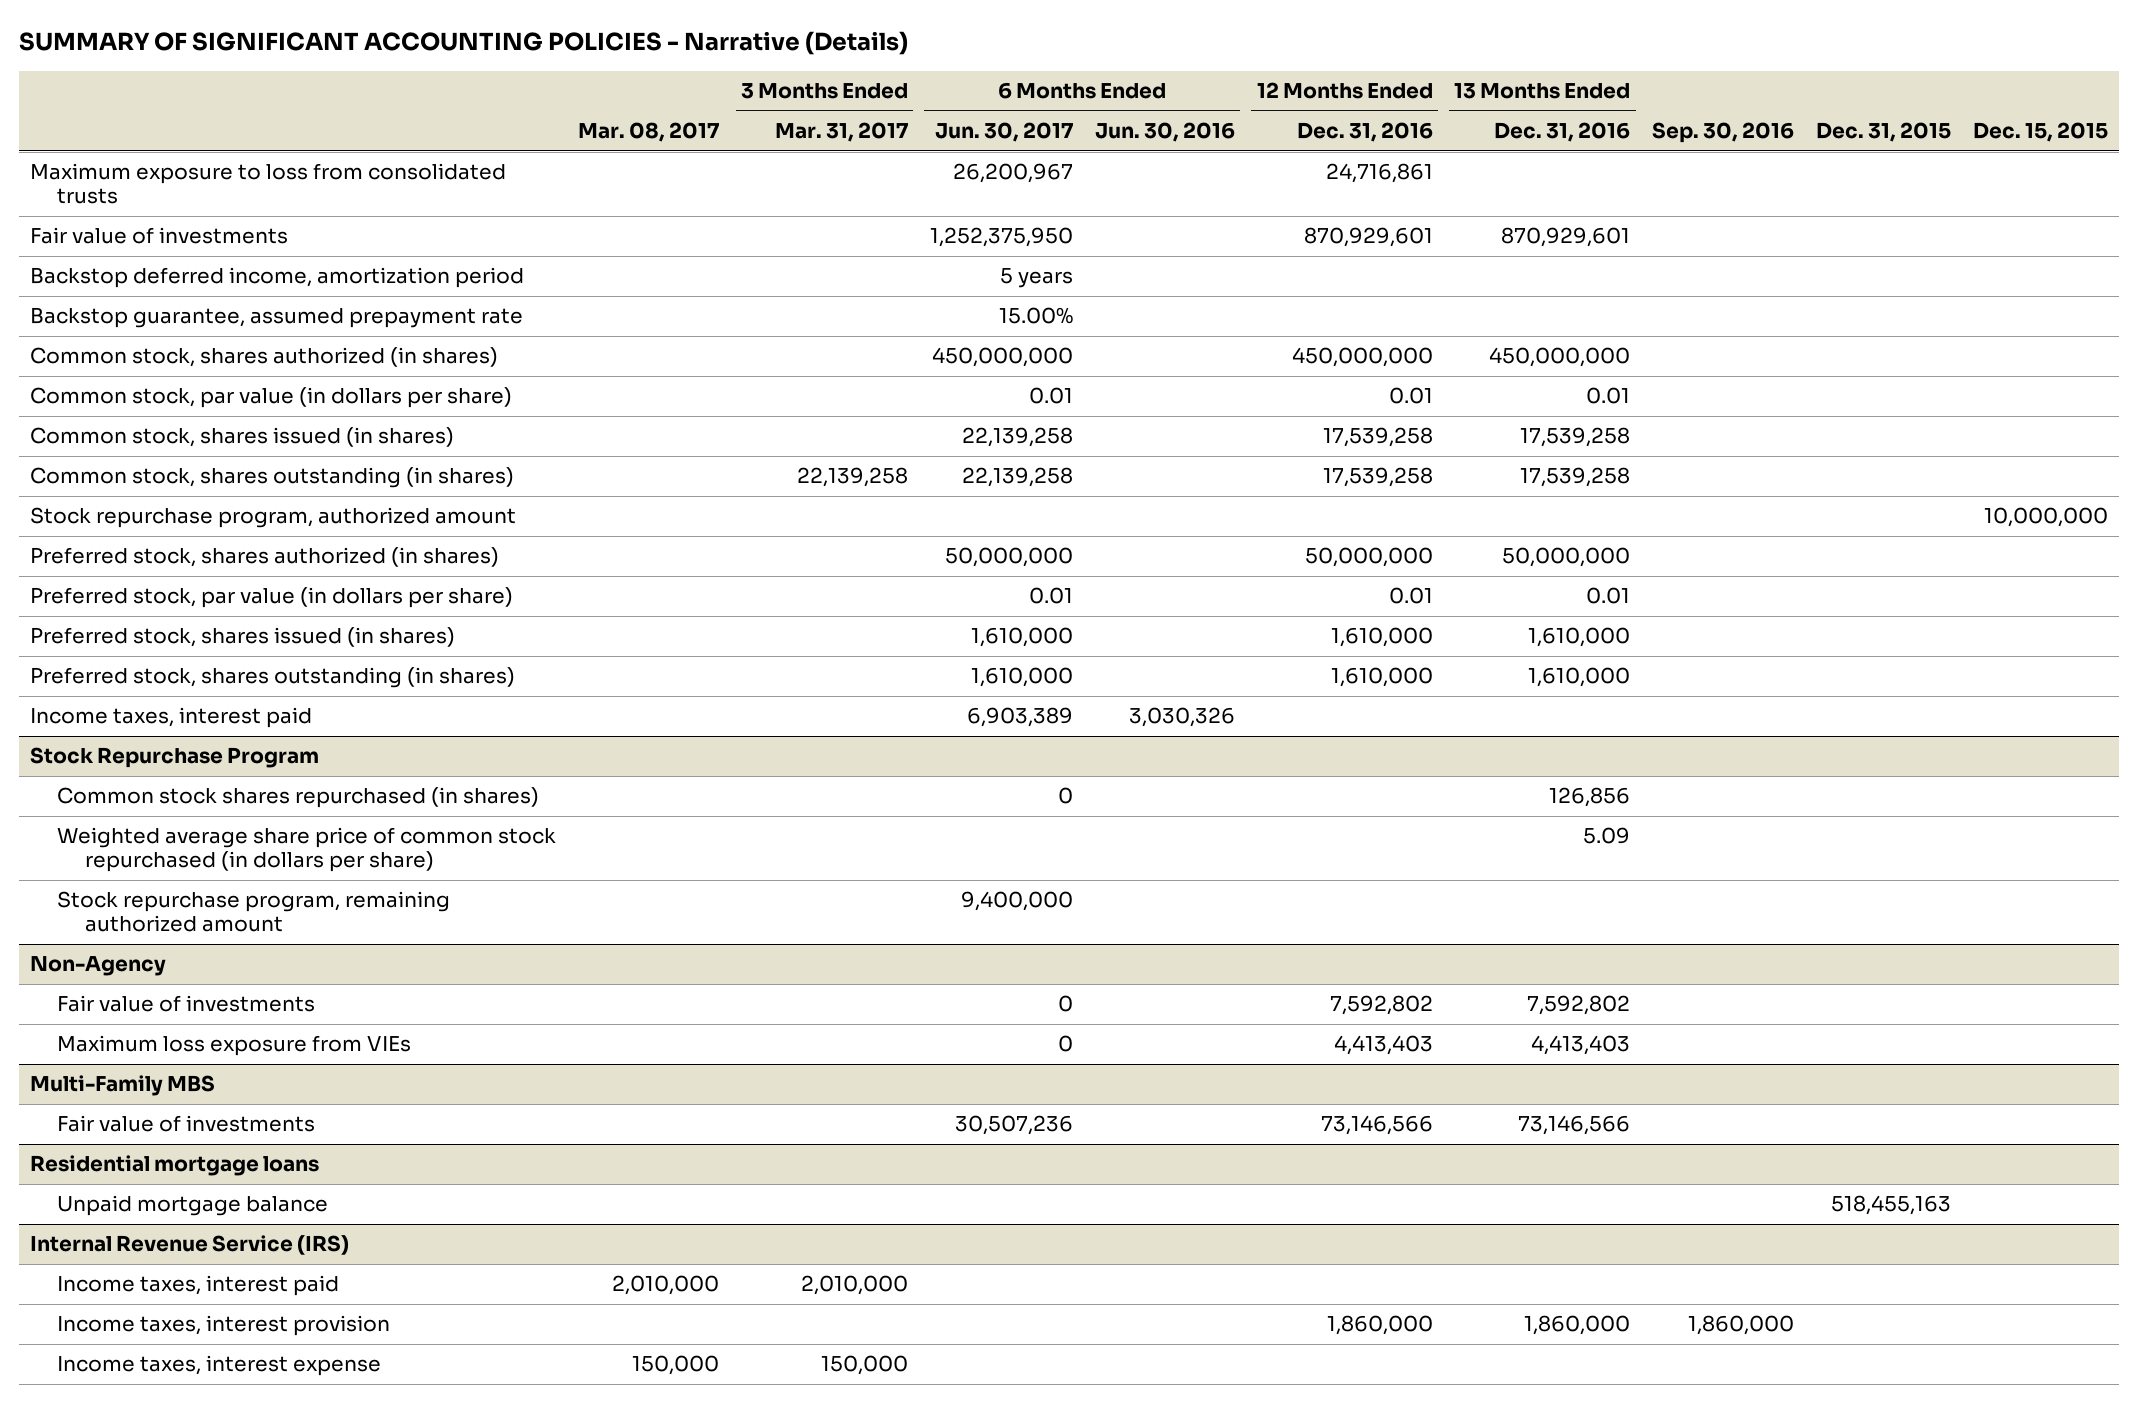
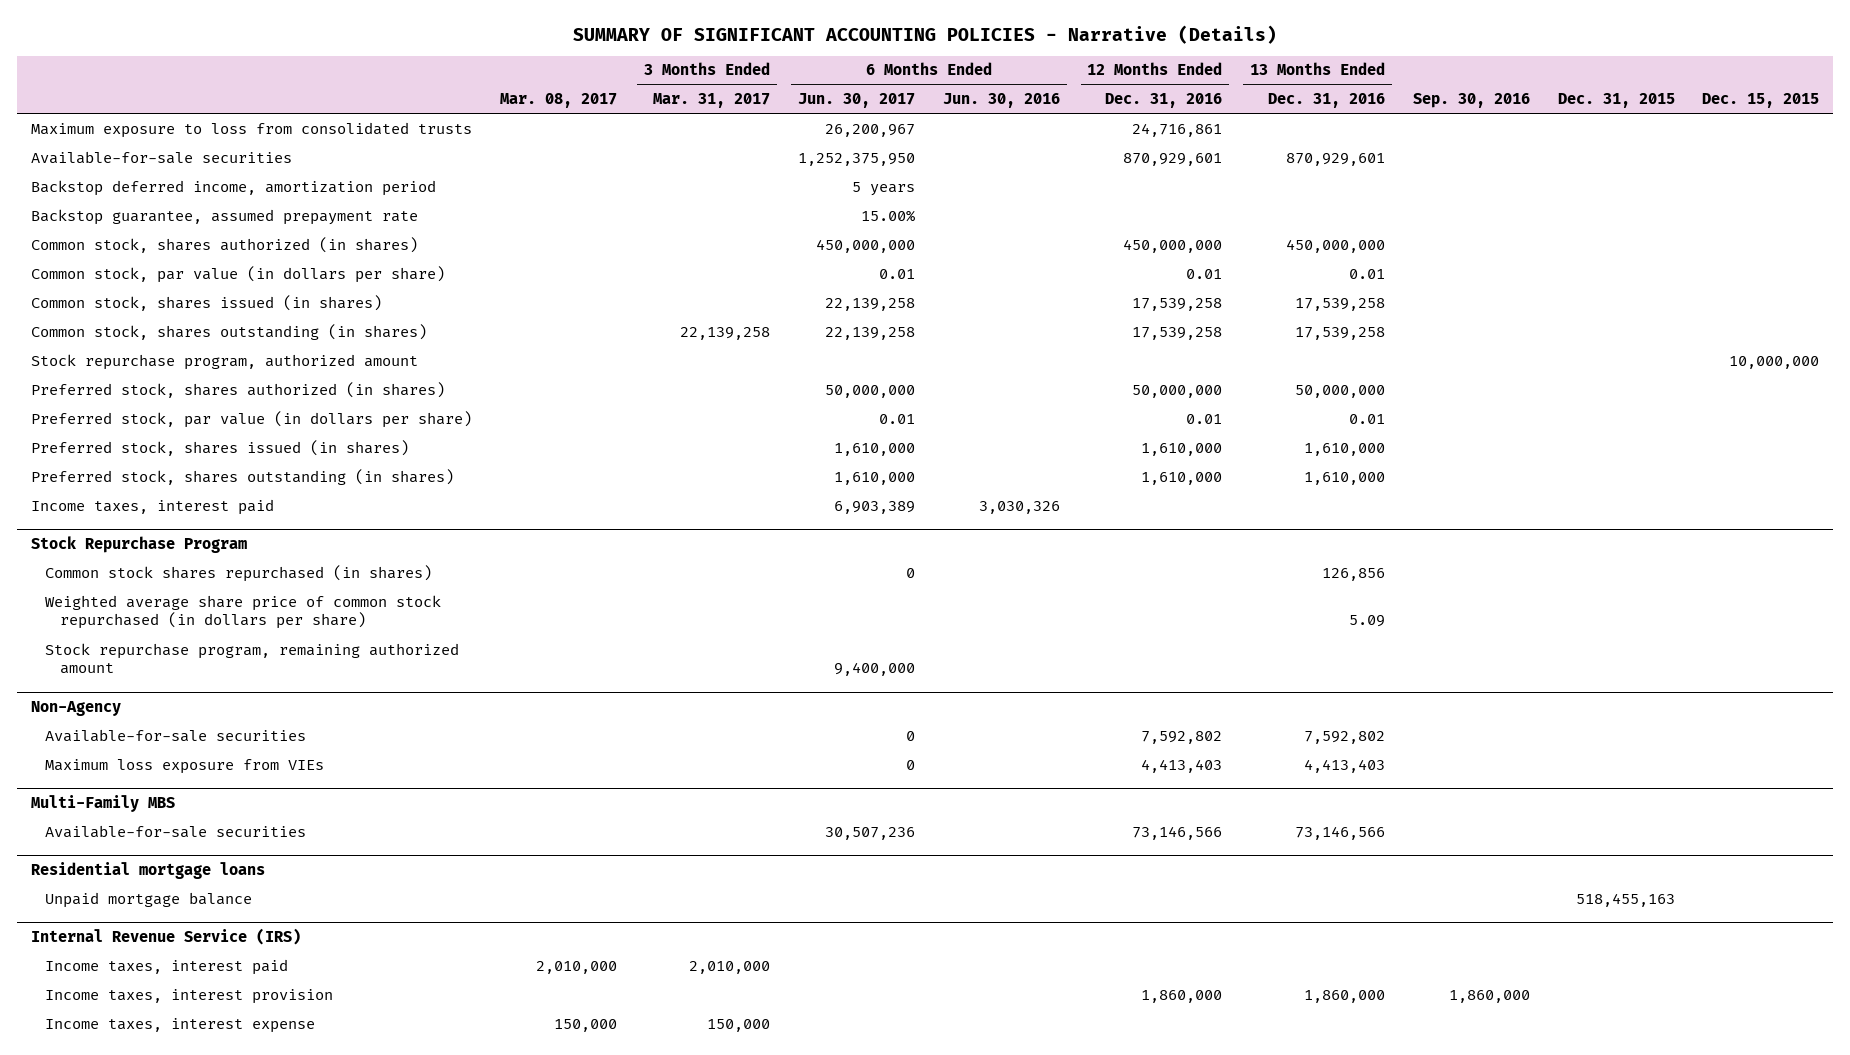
- Fair value of investments | | | 1,252,375,950 | | 870,929,601 | 870,929,601 | | |
+ Available-for-sale securities | | | 1,252,375,950 | | 870,929,601 | 870,929,601 | | |
@ Non-Agency
- Fair value of investments | | | 0 | | 7,592,802 | 7,592,802 | | |
+ Available-for-sale securities | | | 0 | | 7,592,802 | 7,592,802 | | |
@ Multi-Family MBS
- Fair value of investments | | | 30,507,236 | | 73,146,566 | 73,146,566 | | |
+ Available-for-sale securities | | | 30,507,236 | | 73,146,566 | 73,146,566 | | |

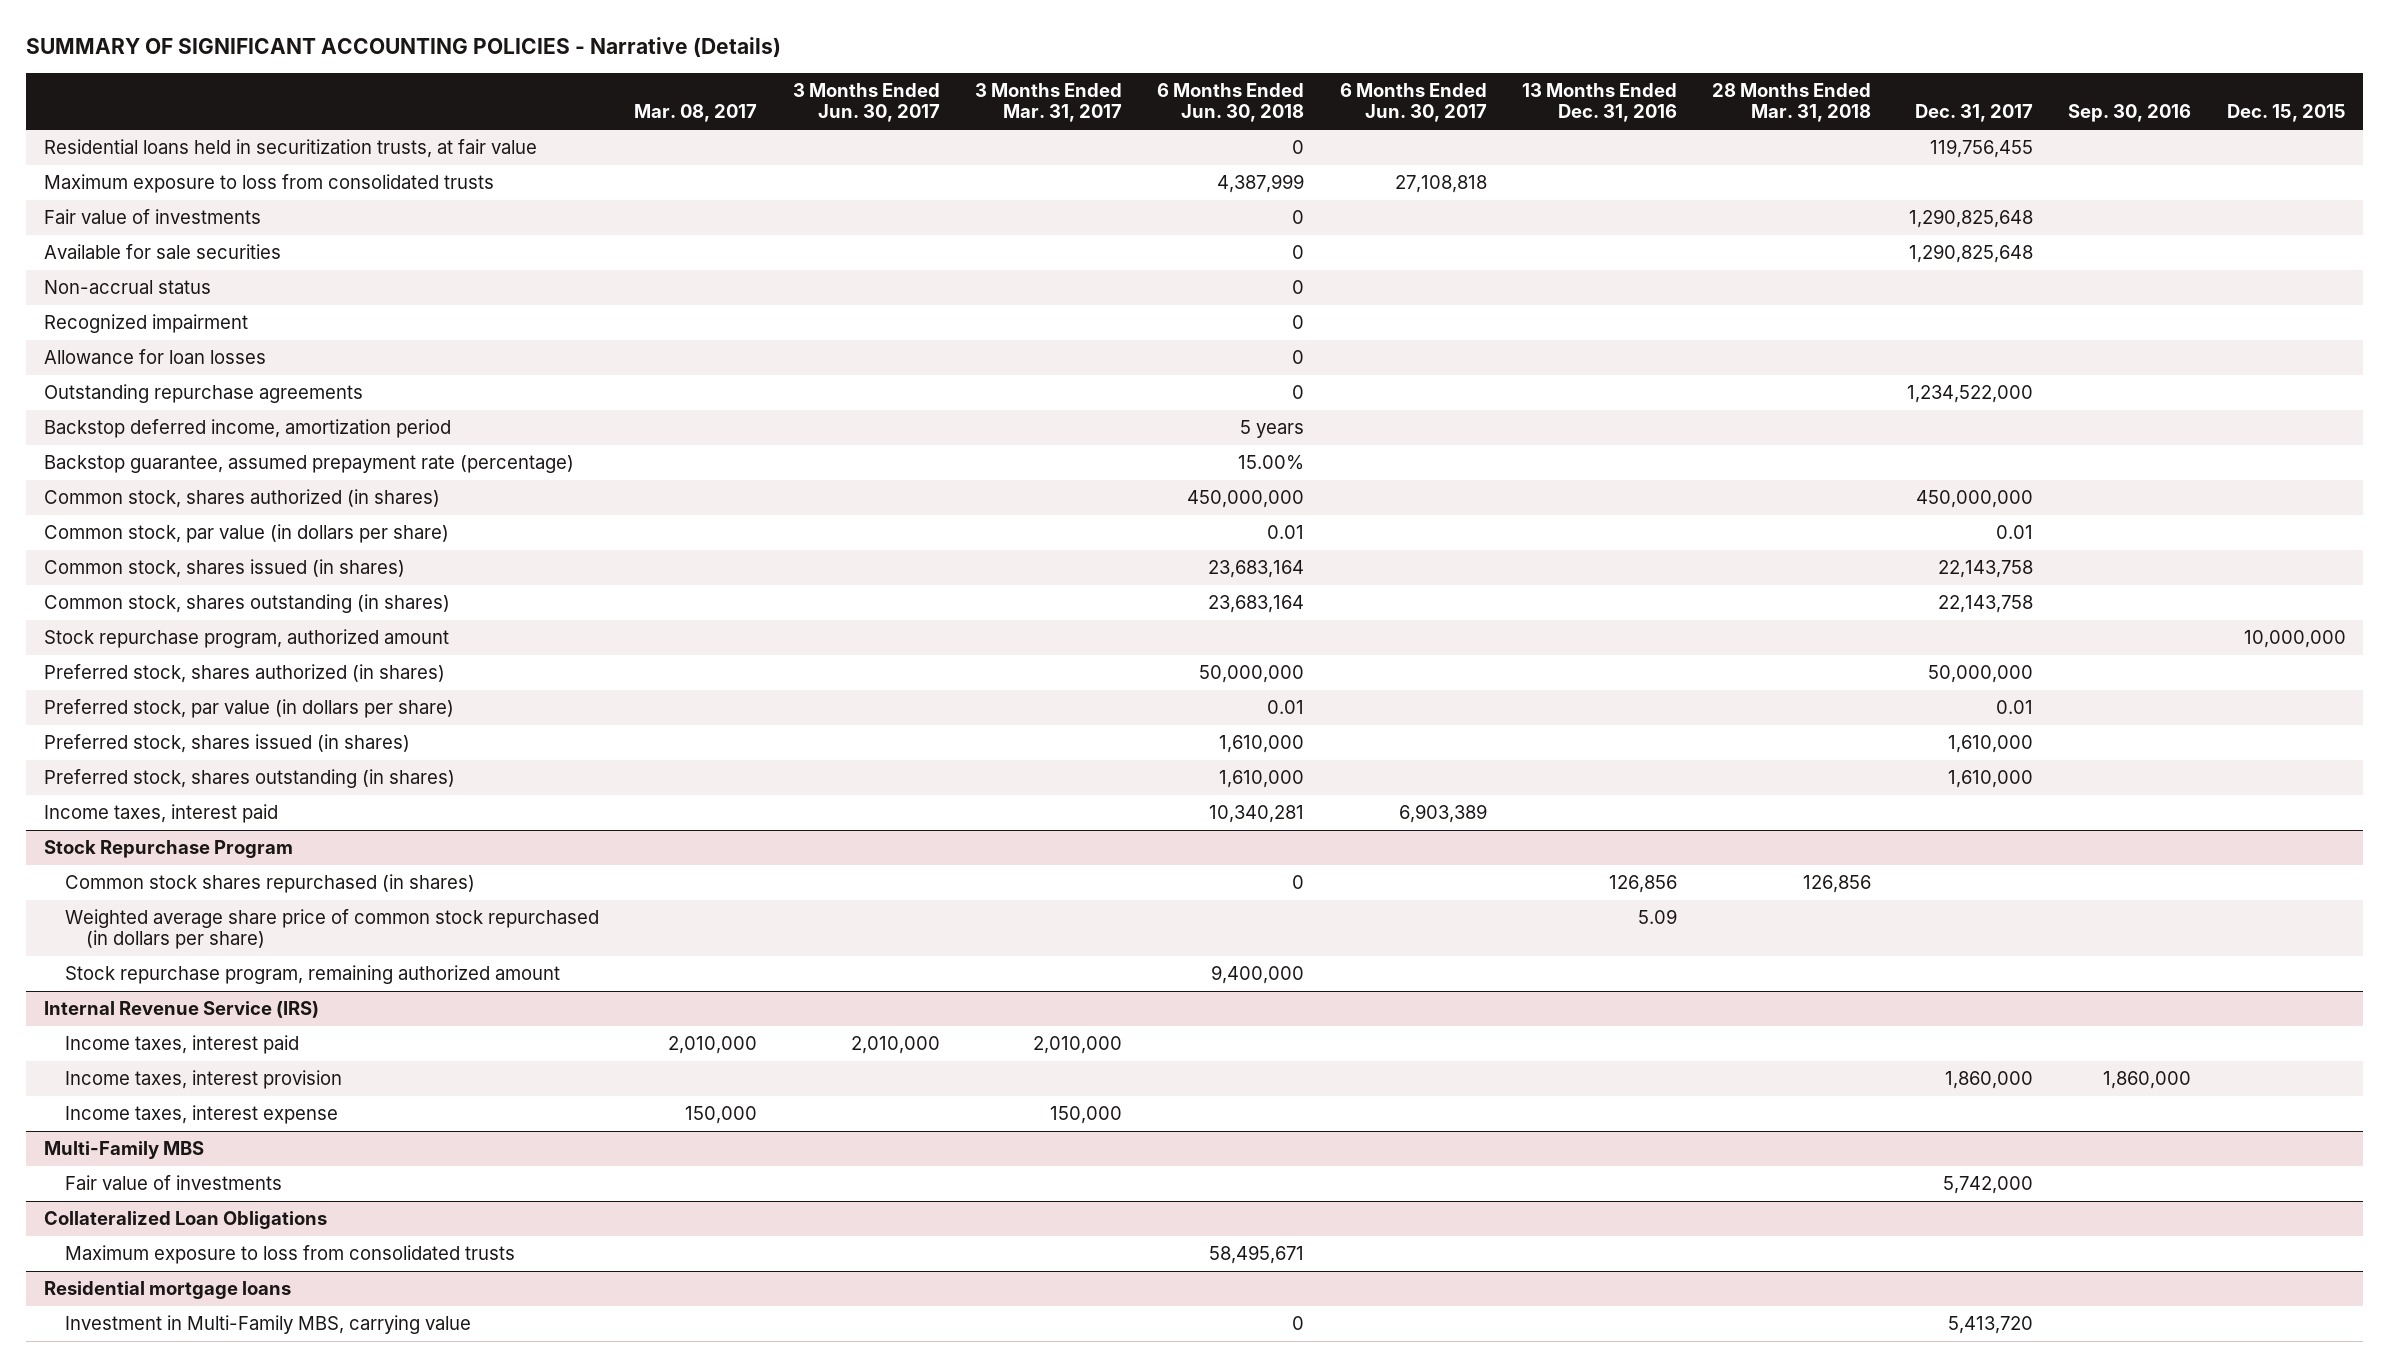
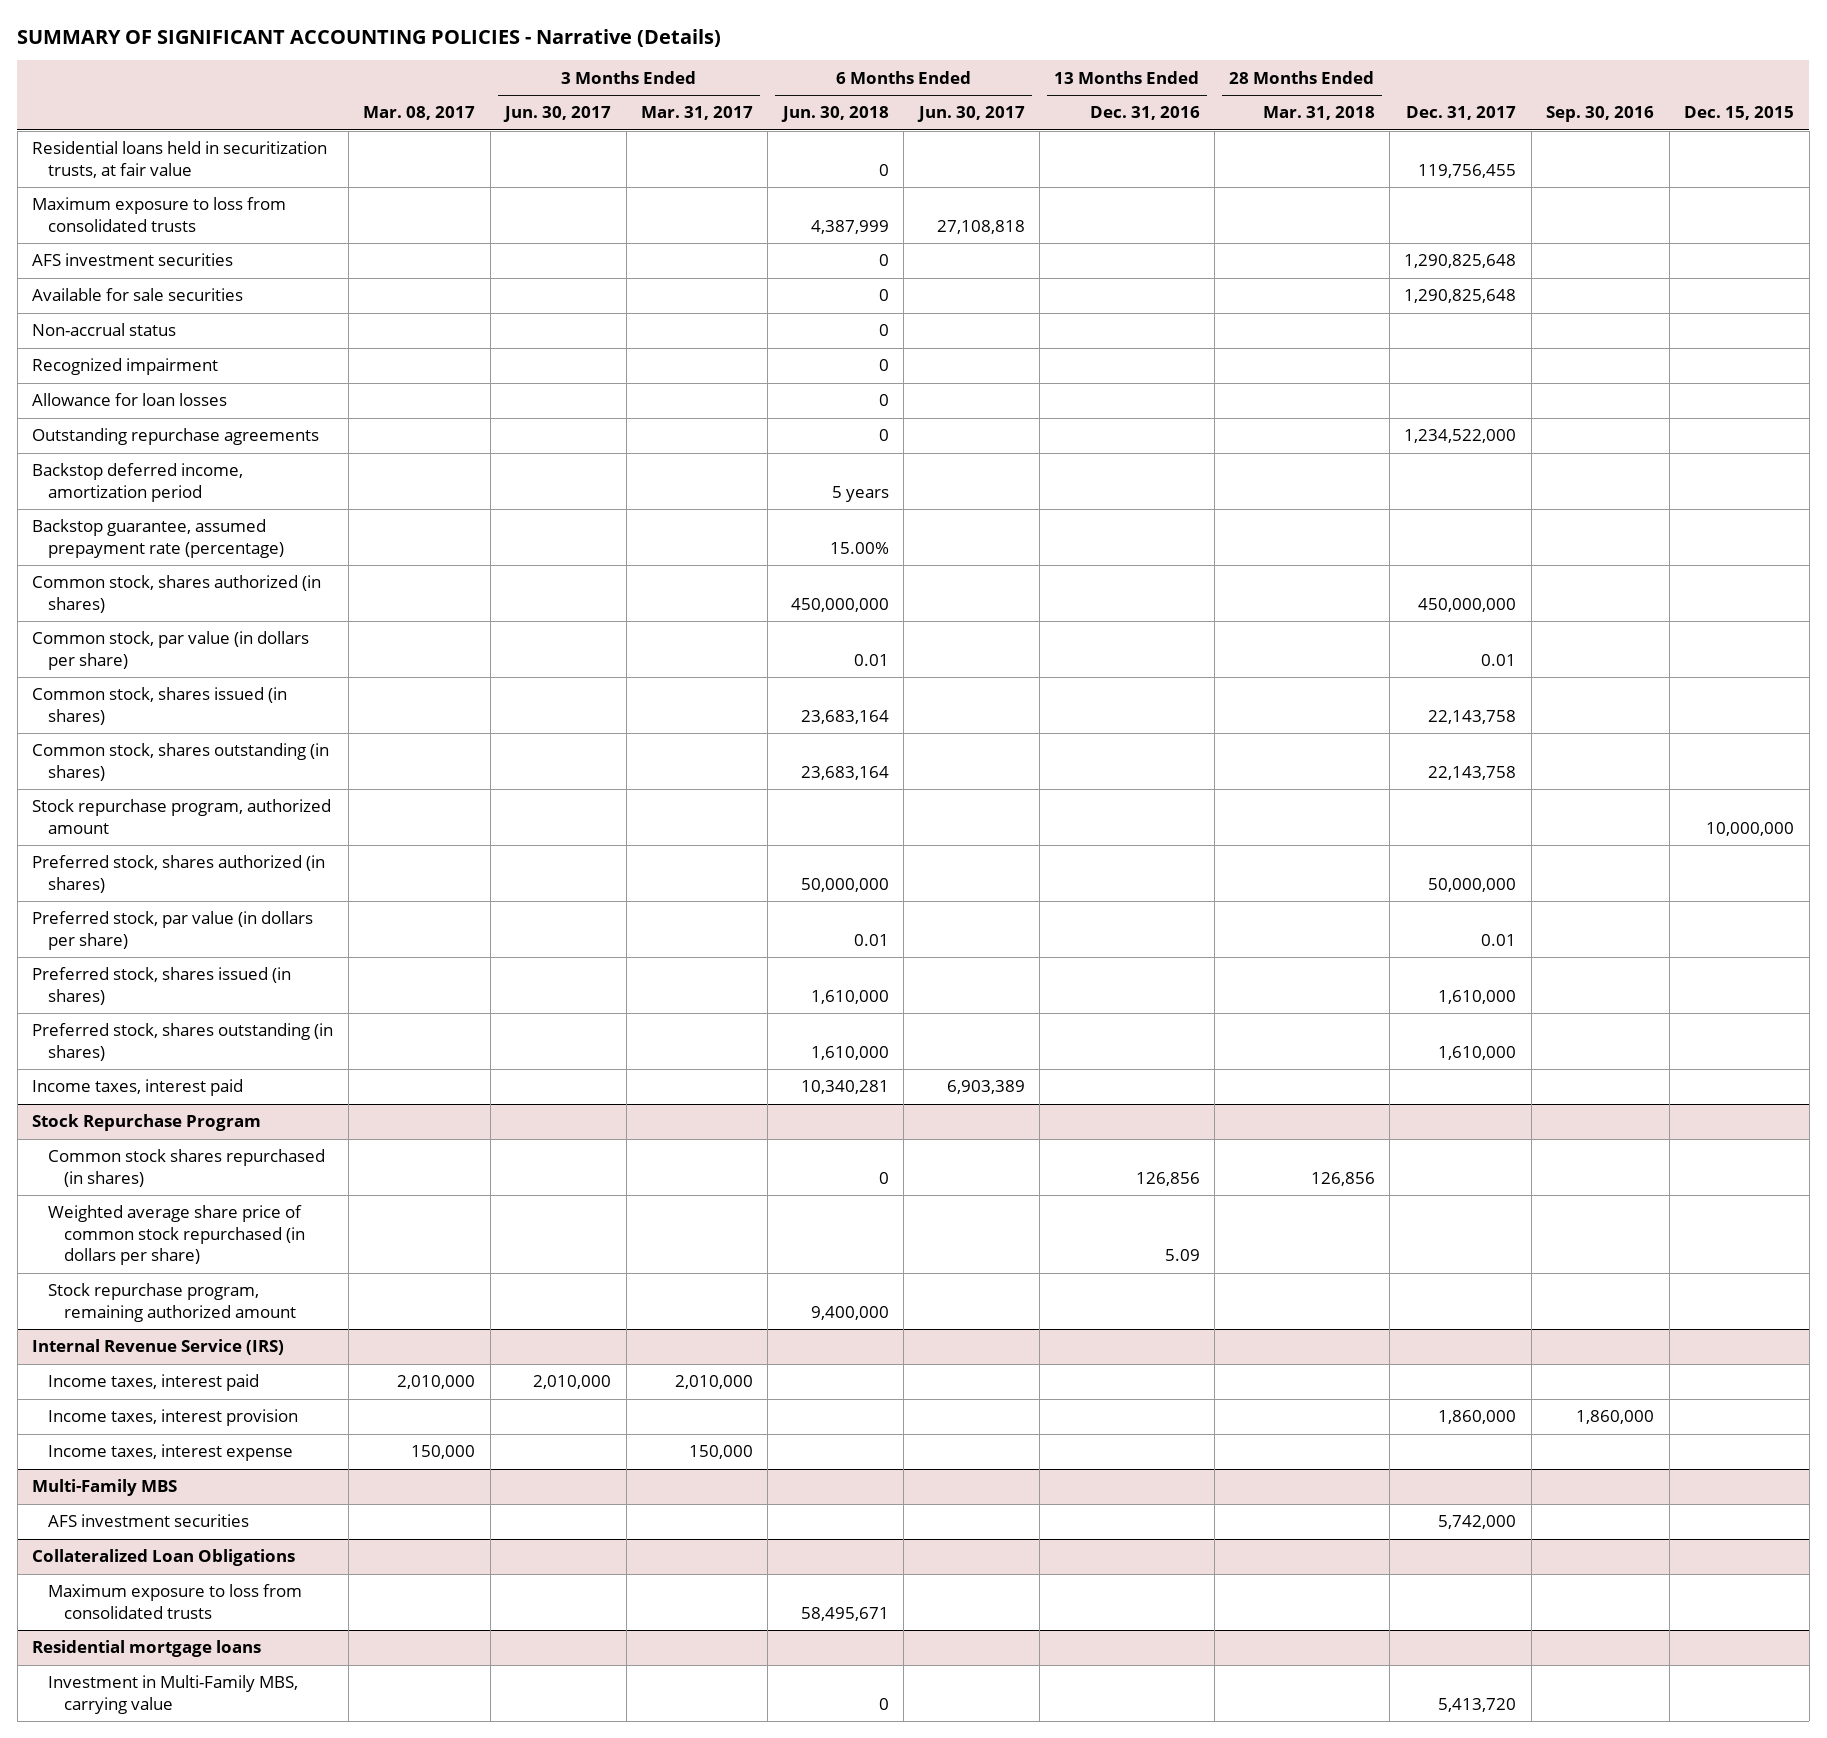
- Fair value of investments | | | | 0 | | | | 1,290,825,648 | |
+ AFS investment securities | | | | 0 | | | | 1,290,825,648 | |
@ Multi-Family MBS
- Fair value of investments | | | | | | | | 5,742,000 | |
+ AFS investment securities | | | | | | | | 5,742,000 | |

